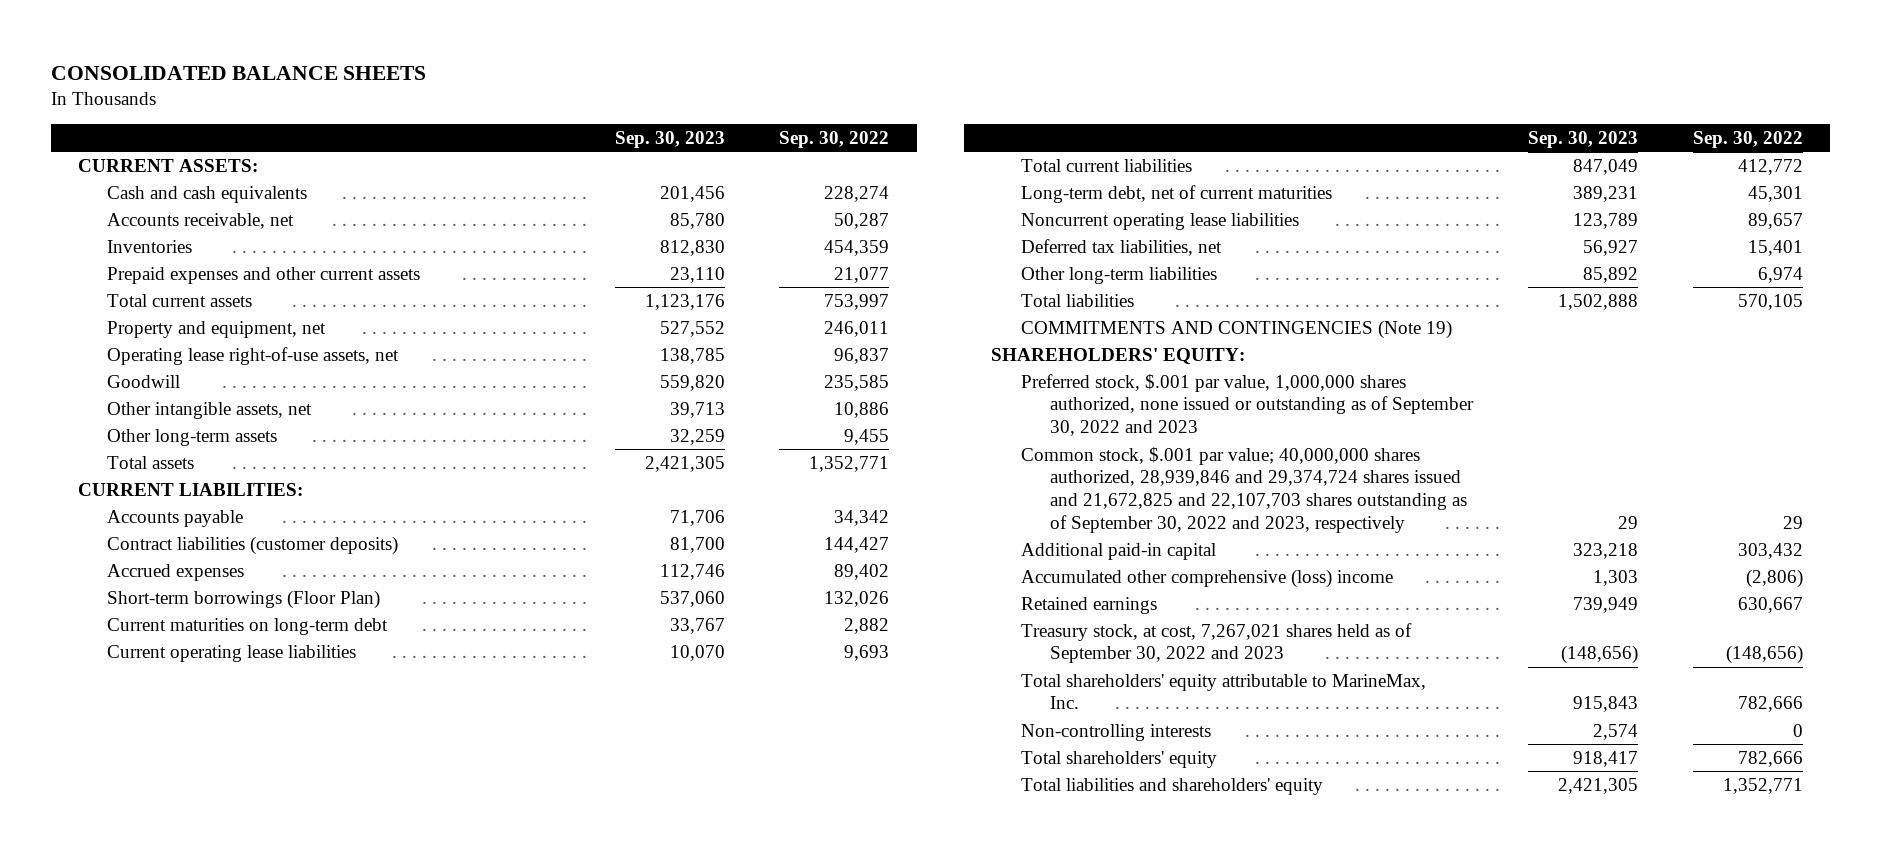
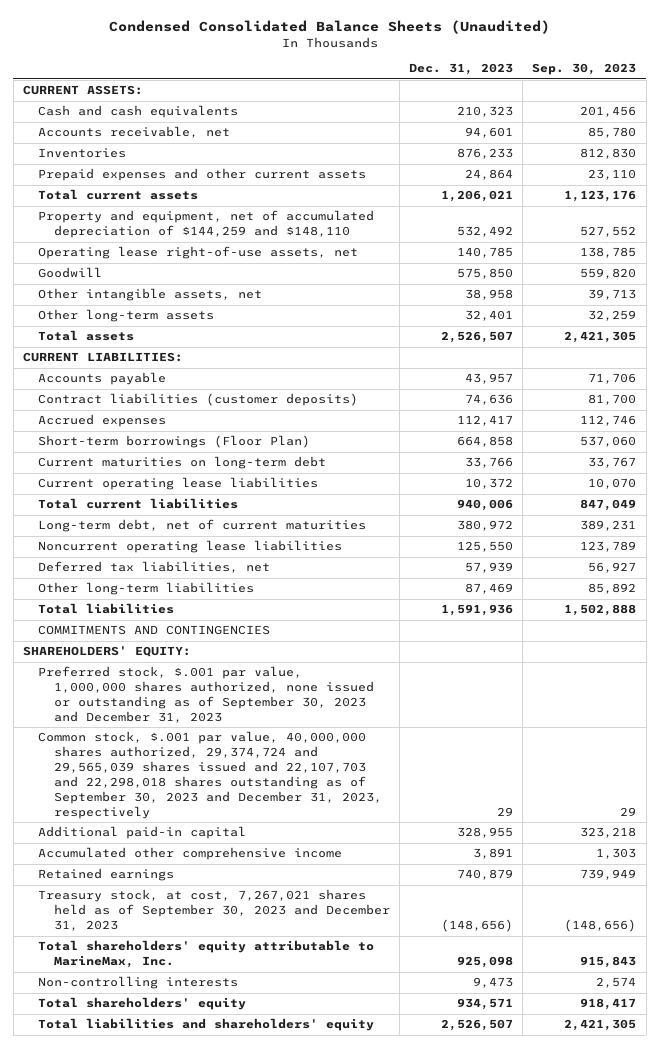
- CONSOLIDATED BALANCE SHEETS
+ Condensed Consolidated Balance Sheets (Unaudited)
- | Sep. 30, 2023 | Sep. 30, 2022
+ | Dec. 31, 2023 | Sep. 30, 2023
- Property and equipment, net | 527,552 | 246,011
+ Property and equipment, net of accumulated depreciation of $144,259 and $148,110 | 532,492 | 527,552
- COMMITMENTS AND CONTINGENCIES (Note 19)
+ COMMITMENTS AND CONTINGENCIES
- Preferred stock, $.001 par value, 1,000,000 shares authorized, none issued or outstanding as of September 30, 2022 and 2023
- Common stock, $.001 par value; 40,000,000 shares authorized, 28,939,846 and 29,374,724 shares issued and 21,672,825 and 22,107,703 shares outstanding as of September 30, 2022 and 2023, respectively | 29 | 29
+ Preferred stock, $.001 par value, 1,000,000 shares authorized, none issued or outstanding as of September 30, 2023 and December 31, 2023
+ Common stock, $.001 par value, 40,000,000 shares authorized, 29,374,724 and 29,565,039 shares issued and 22,107,703 and 22,298,018 shares outstanding as of September 30, 2023 and December 31, 2023, respectively | 29 | 29
- Accumulated other comprehensive (loss) income | 1,303 | (2,806)
+ Accumulated other comprehensive income | 3,891 | 1,303
- Treasury stock, at cost, 7,267,021 shares held as of September 30, 2022 and 2023 | (148,656) | (148,656)
+ Treasury stock, at cost, 7,267,021 shares held as of September 30, 2023 and December 31, 2023 | (148,656) | (148,656)

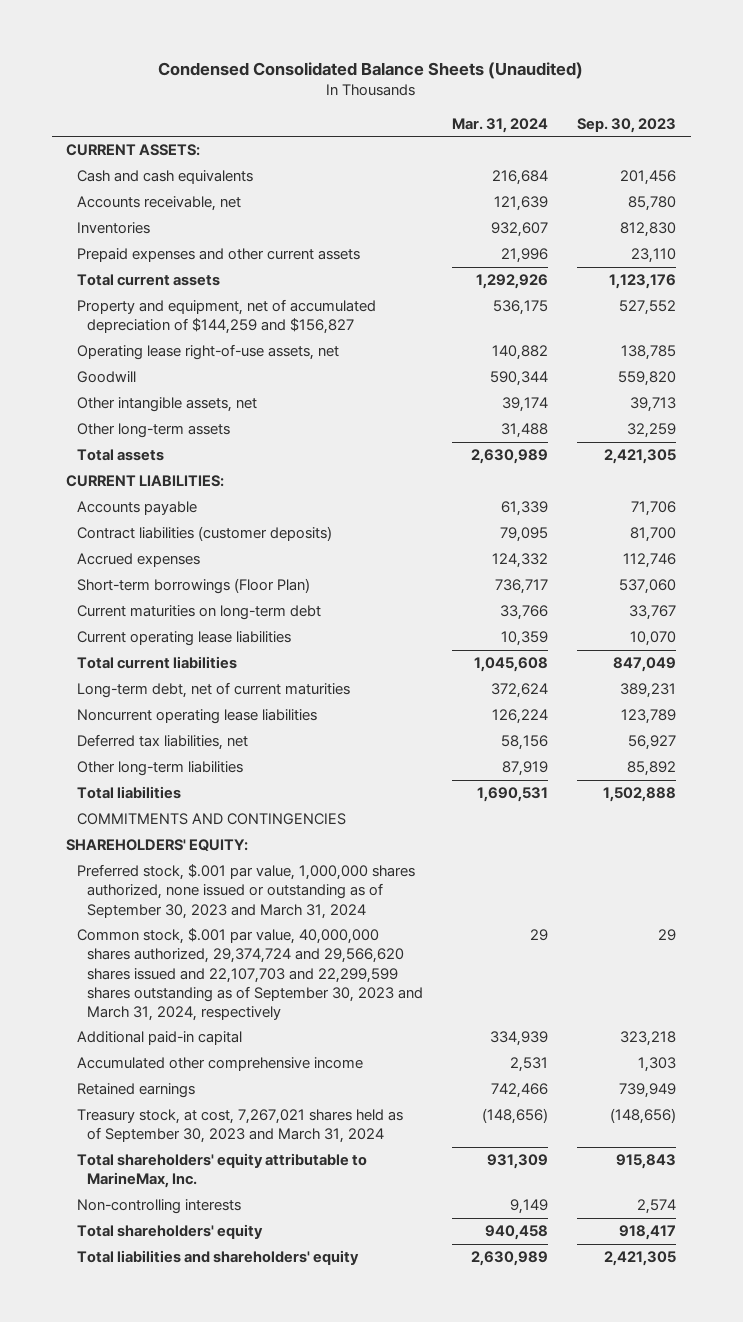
- | Dec. 31, 2023 | Sep. 30, 2023
+ | Mar. 31, 2024 | Sep. 30, 2023
- Property and equipment, net of accumulated depreciation of $144,259 and $148,110 | 532,492 | 527,552
+ Property and equipment, net of accumulated depreciation of $144,259 and $156,827 | 536,175 | 527,552
- Preferred stock, $.001 par value, 1,000,000 shares authorized, none issued or outstanding as of September 30, 2023 and December 31, 2023
- Common stock, $.001 par value, 40,000,000 shares authorized, 29,374,724 and 29,565,039 shares issued and 22,107,703 and 22,298,018 shares outstanding as of September 30, 2023 and December 31, 2023, respectively | 29 | 29
+ Preferred stock, $.001 par value, 1,000,000 shares authorized, none issued or outstanding as of September 30, 2023 and March 31, 2024
+ Common stock, $.001 par value, 40,000,000 shares authorized, 29,374,724 and 29,566,620 shares issued and 22,107,703 and 22,299,599 shares outstanding as of September 30, 2023 and March 31, 2024, respectively | 29 | 29
- Treasury stock, at cost, 7,267,021 shares held as of September 30, 2023 and December 31, 2023 | (148,656) | (148,656)
+ Treasury stock, at cost, 7,267,021 shares held as of September 30, 2023 and March 31, 2024 | (148,656) | (148,656)

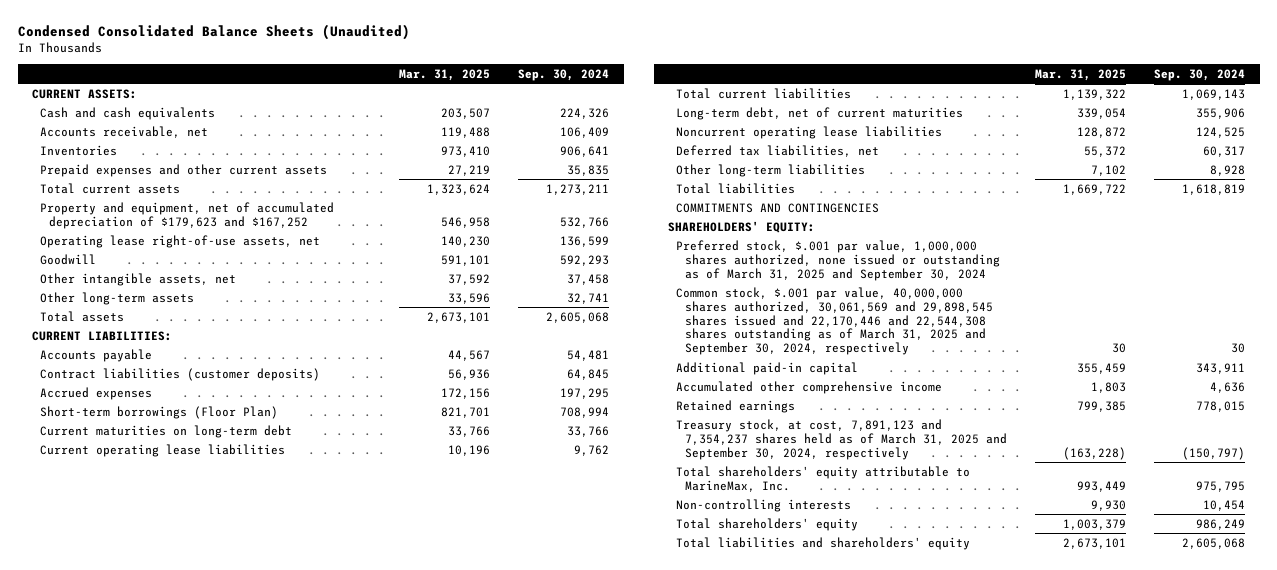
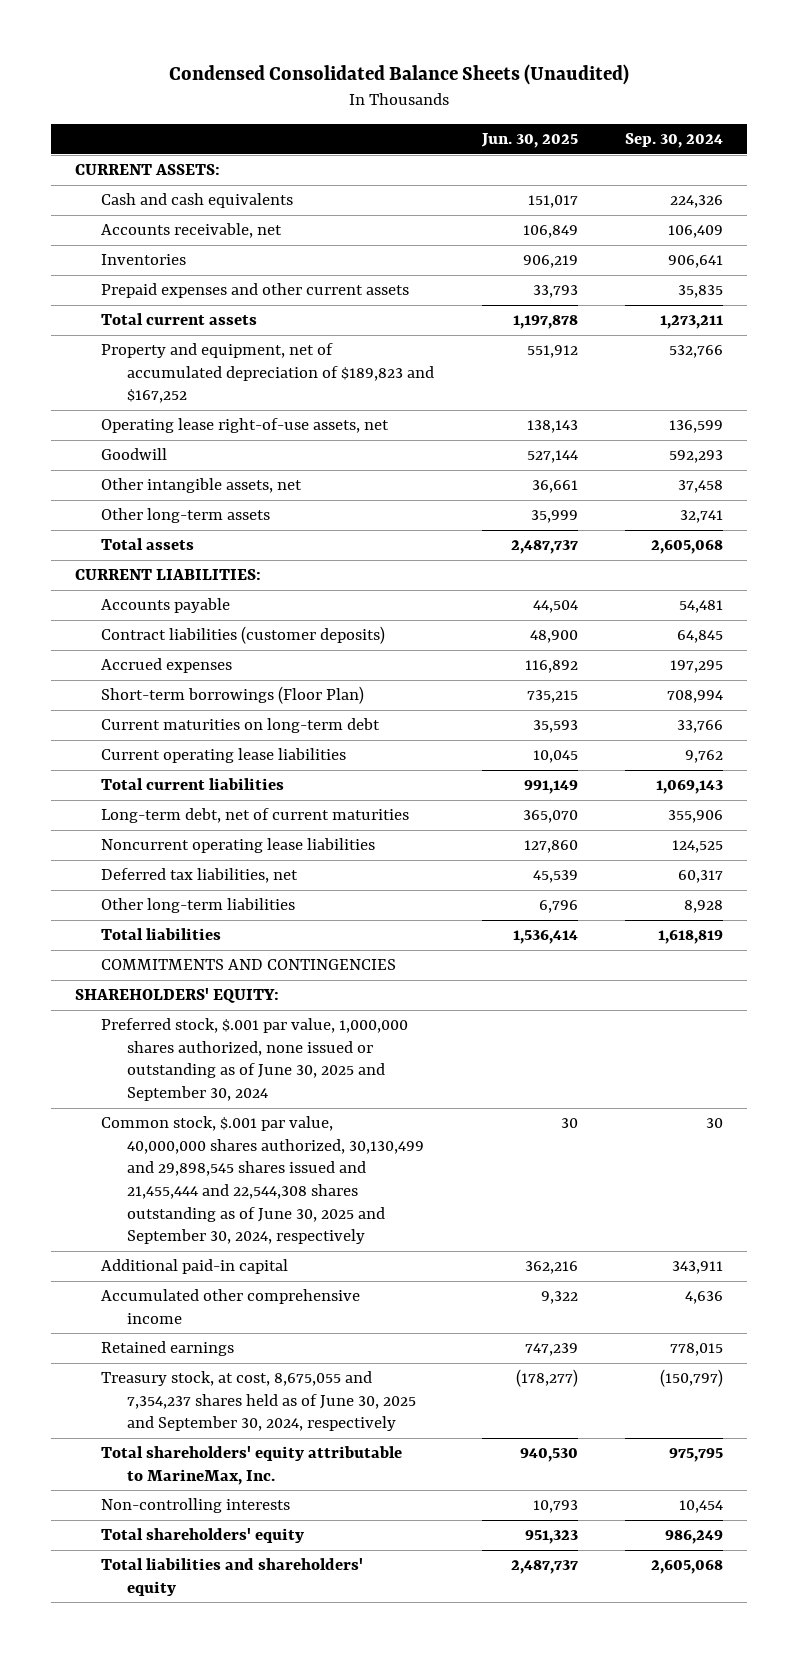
- | Mar. 31, 2025 | Sep. 30, 2024
+ | Jun. 30, 2025 | Sep. 30, 2024
- Property and equipment, net of accumulated depreciation of $179,623 and $167,252 | 546,958 | 532,766
+ Property and equipment, net of accumulated depreciation of $189,823 and $167,252 | 551,912 | 532,766
- Preferred stock, $.001 par value, 1,000,000 shares authorized, none issued or outstanding as of March 31, 2025 and September 30, 2024
- Common stock, $.001 par value, 40,000,000 shares authorized, 30,061,569 and 29,898,545 shares issued and 22,170,446 and 22,544,308 shares outstanding as of March 31, 2025 and September 30, 2024, respectively | 30 | 30
+ Preferred stock, $.001 par value, 1,000,000 shares authorized, none issued or outstanding as of June 30, 2025 and September 30, 2024
+ Common stock, $.001 par value, 40,000,000 shares authorized, 30,130,499 and 29,898,545 shares issued and 21,455,444 and 22,544,308 shares outstanding as of June 30, 2025 and September 30, 2024, respectively | 30 | 30
- Treasury stock, at cost, 7,891,123 and 7,354,237 shares held as of March 31, 2025 and September 30, 2024, respectively | (163,228) | (150,797)
+ Treasury stock, at cost, 8,675,055 and 7,354,237 shares held as of June 30, 2025 and September 30, 2024, respectively | (178,277) | (150,797)

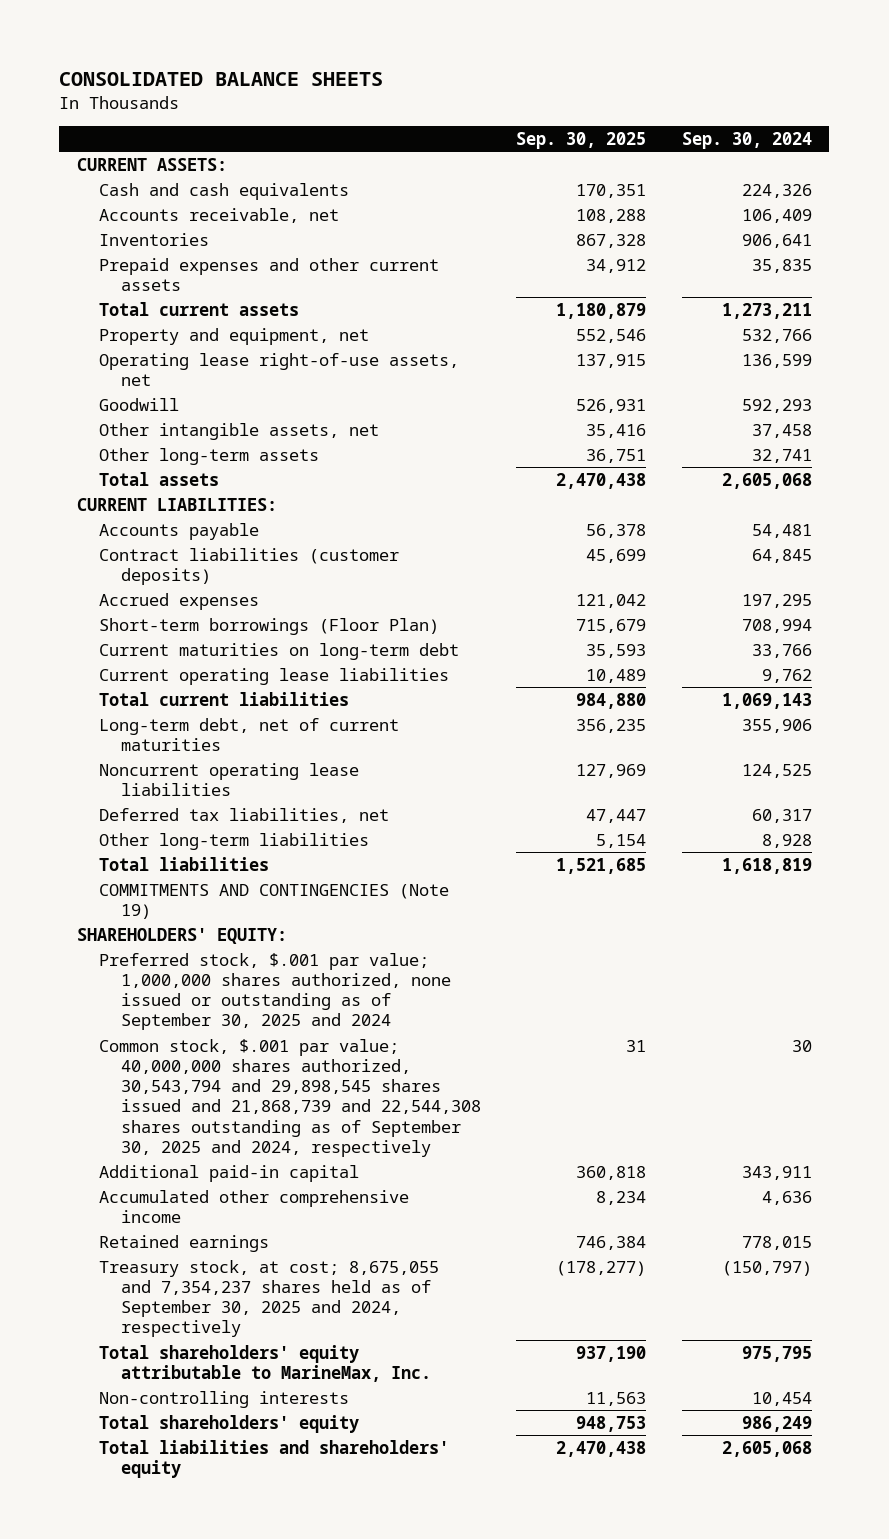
- Condensed Consolidated Balance Sheets (Unaudited)
+ CONSOLIDATED BALANCE SHEETS
- | Jun. 30, 2025 | Sep. 30, 2024
+ | Sep. 30, 2025 | Sep. 30, 2024
- Property and equipment, net of accumulated depreciation of $189,823 and $167,252 | 551,912 | 532,766
+ Property and equipment, net | 552,546 | 532,766
- COMMITMENTS AND CONTINGENCIES
+ COMMITMENTS AND CONTINGENCIES (Note 19)
- Preferred stock, $.001 par value, 1,000,000 shares authorized, none issued or outstanding as of June 30, 2025 and September 30, 2024
- Common stock, $.001 par value, 40,000,000 shares authorized, 30,130,499 and 29,898,545 shares issued and 21,455,444 and 22,544,308 shares outstanding as of June 30, 2025 and September 30, 2024, respectively | 30 | 30
+ Preferred stock, $.001 par value; 1,000,000 shares authorized, none issued or outstanding as of September 30, 2025 and 2024
+ Common stock, $.001 par value; 40,000,000 shares authorized, 30,543,794 and 29,898,545 shares issued and 21,868,739 and 22,544,308 shares outstanding as of September 30, 2025 and 2024, respectively | 31 | 30
- Treasury stock, at cost, 8,675,055 and 7,354,237 shares held as of June 30, 2025 and September 30, 2024, respectively | (178,277) | (150,797)
+ Treasury stock, at cost; 8,675,055 and 7,354,237 shares held as of September 30, 2025 and 2024, respectively | (178,277) | (150,797)

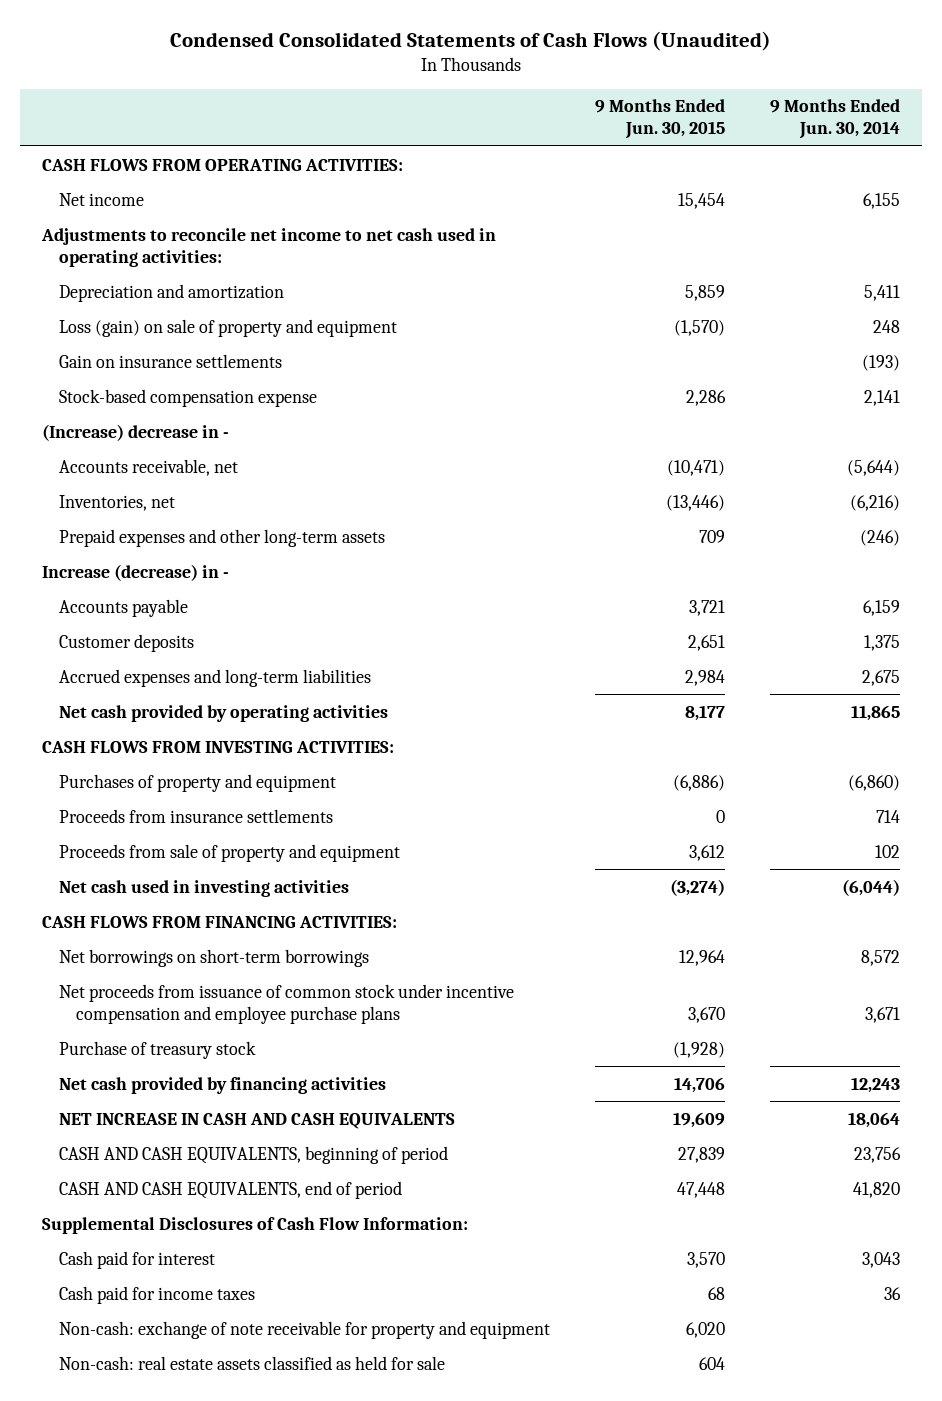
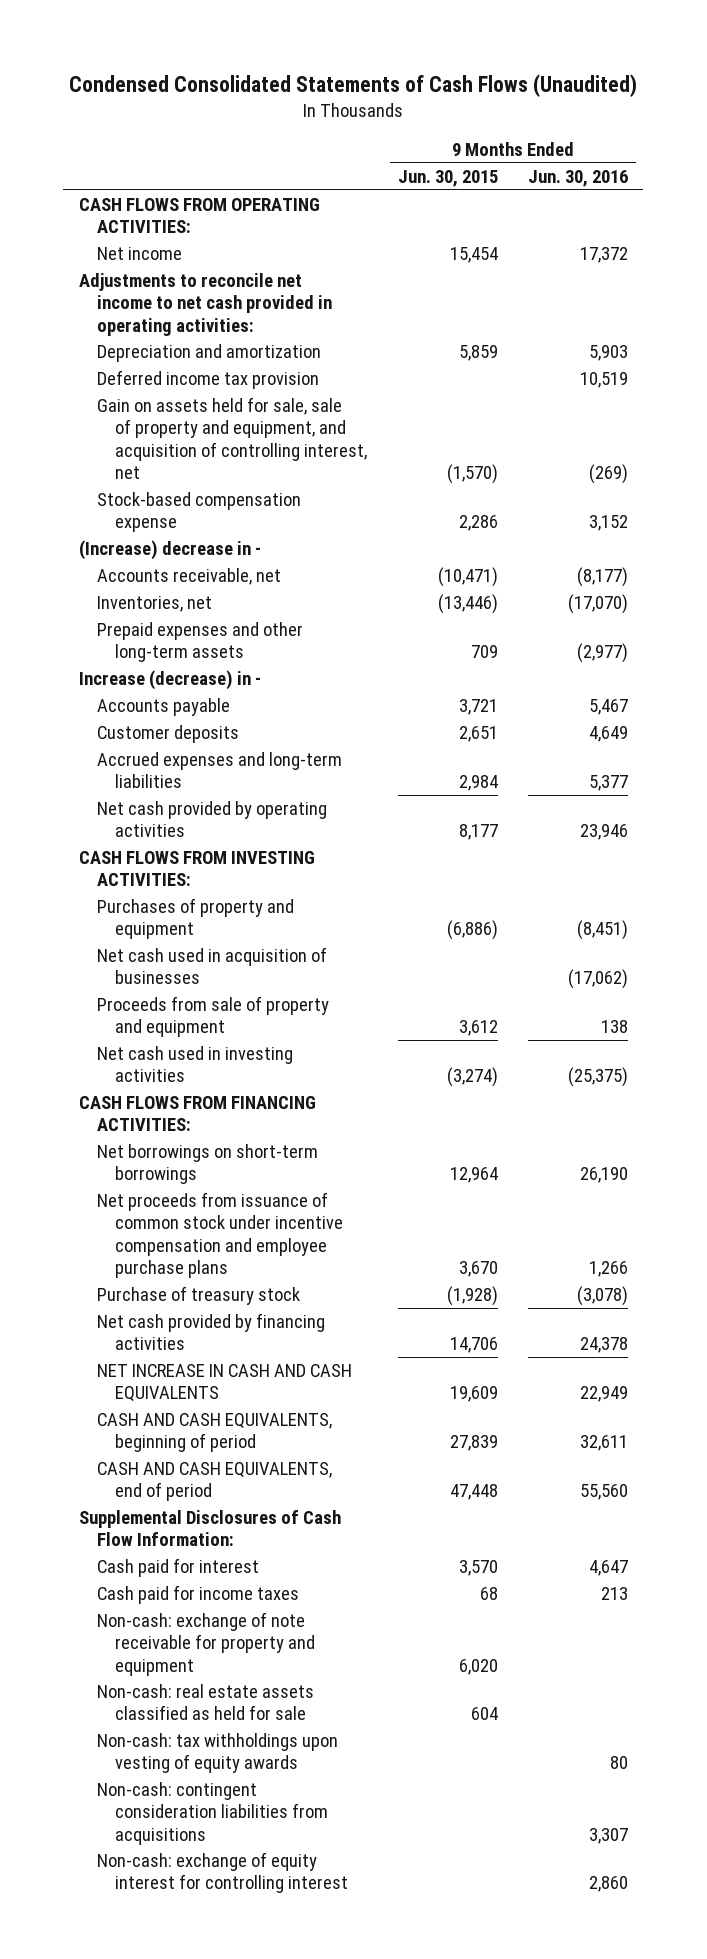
- | 9 Months Ended Jun. 30, 2015 | 9 Months Ended Jun. 30, 2014
+ | 9 Months Ended Jun. 30, 2015 | 9 Months Ended Jun. 30, 2016
- Adjustments to reconcile net income to net cash used in operating activities:
+ Adjustments to reconcile net income to net cash provided in operating activities:
- Loss (gain) on sale of property and equipment | (1,570) | 248
- Gain on insurance settlements | | (193)
+ Deferred income tax provision | | 10,519
+ Gain on assets held for sale, sale of property and equipment, and acquisition of controlling interest, net | (1,570) | (269)
- Proceeds from insurance settlements | 0 | 714
+ Net cash used in acquisition of businesses | | (17,062)
+ Non-cash: tax withholdings upon vesting of equity awards | | 80
+ Non-cash: contingent consideration liabilities from acquisitions | | 3,307
+ Non-cash: exchange of equity interest for controlling interest | | 2,860

